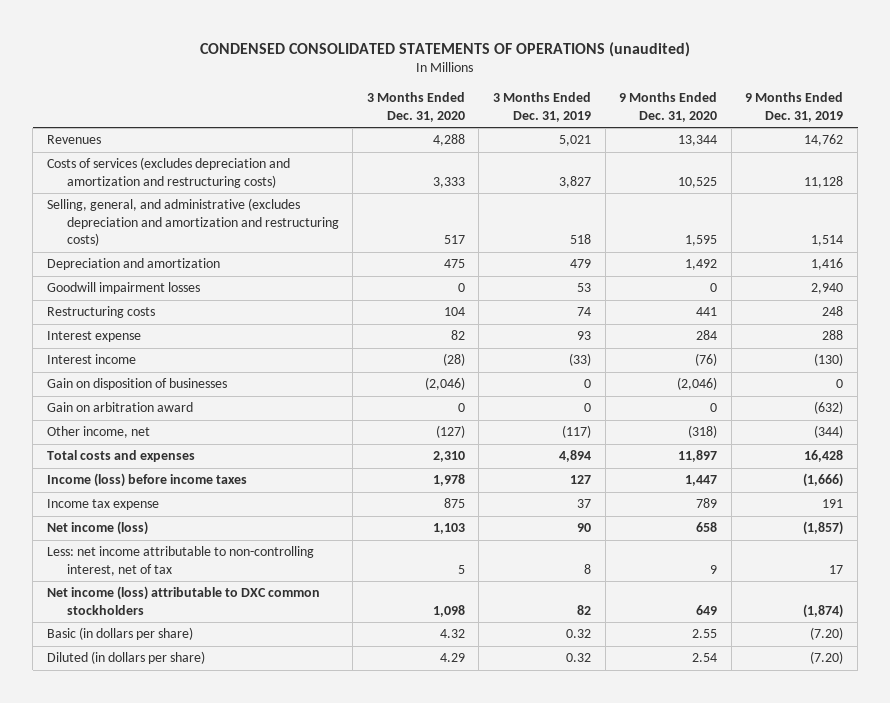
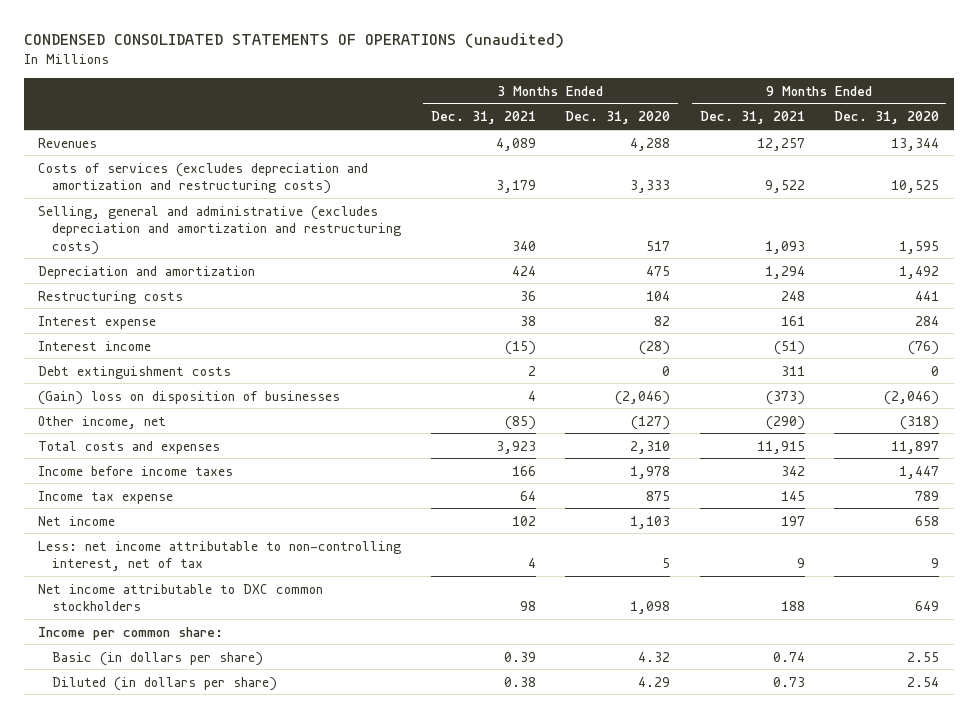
- | 3 Months Ended Dec. 31, 2020 | 3 Months Ended Dec. 31, 2019 | 9 Months Ended Dec. 31, 2020 | 9 Months Ended Dec. 31, 2019
+ | 3 Months Ended Dec. 31, 2021 | 3 Months Ended Dec. 31, 2020 | 9 Months Ended Dec. 31, 2021 | 9 Months Ended Dec. 31, 2020
- Selling, general, and administrative (excludes depreciation and amortization and restructuring costs) | 517 | 518 | 1,595 | 1,514
+ Selling, general and administrative (excludes depreciation and amortization and restructuring costs) | 340 | 517 | 1,093 | 1,595
- Goodwill impairment losses | 0 | 53 | 0 | 2,940
- Gain on disposition of businesses | (2,046) | 0 | (2,046) | 0
- Gain on arbitration award | 0 | 0 | 0 | (632)
+ Debt extinguishment costs | 2 | 0 | 311 | 0
+ (Gain) loss on disposition of businesses | 4 | (2,046) | (373) | (2,046)
- Income (loss) before income taxes | 1,978 | 127 | 1,447 | (1,666)
+ Income before income taxes | 166 | 1,978 | 342 | 1,447
- Net income (loss) | 1,103 | 90 | 658 | (1,857)
+ Net income | 102 | 1,103 | 197 | 658
- Net income (loss) attributable to DXC common stockholders | 1,098 | 82 | 649 | (1,874)
+ Net income attributable to DXC common stockholders | 98 | 1,098 | 188 | 649
+ Income per common share:

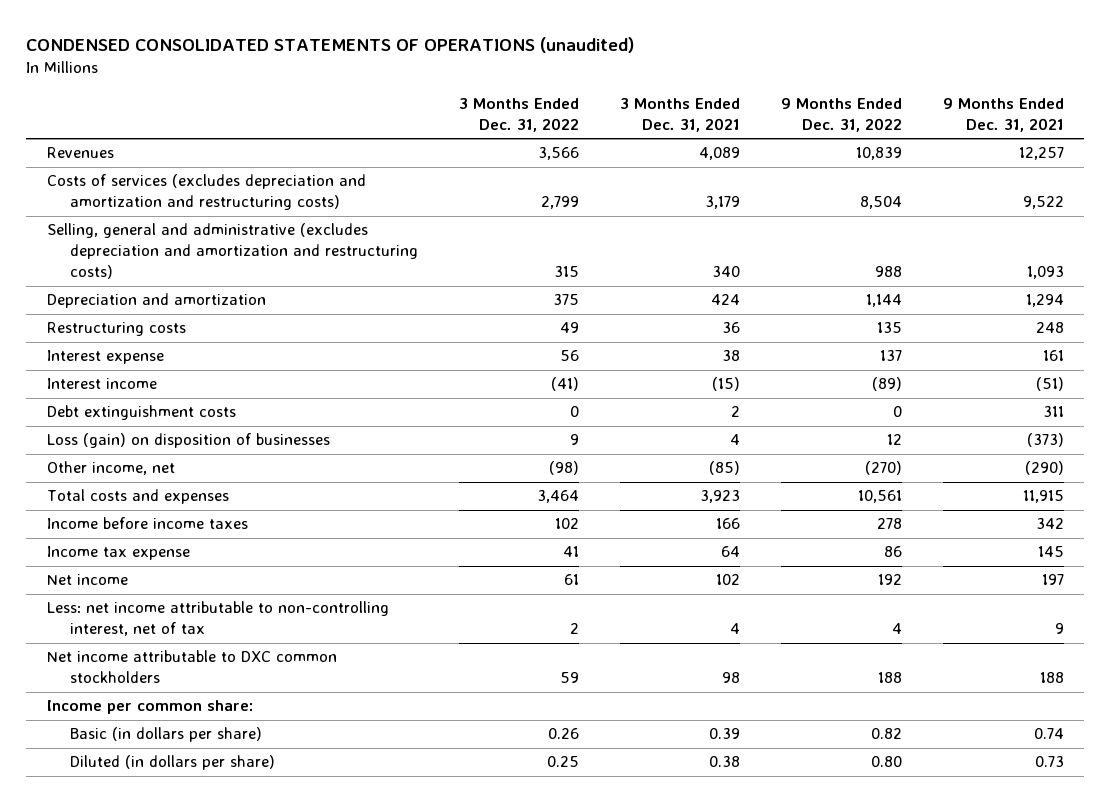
- | 3 Months Ended Dec. 31, 2021 | 3 Months Ended Dec. 31, 2020 | 9 Months Ended Dec. 31, 2021 | 9 Months Ended Dec. 31, 2020
+ | 3 Months Ended Dec. 31, 2022 | 3 Months Ended Dec. 31, 2021 | 9 Months Ended Dec. 31, 2022 | 9 Months Ended Dec. 31, 2021
- (Gain) loss on disposition of businesses | 4 | (2,046) | (373) | (2,046)
+ Loss (gain) on disposition of businesses | 9 | 4 | 12 | (373)

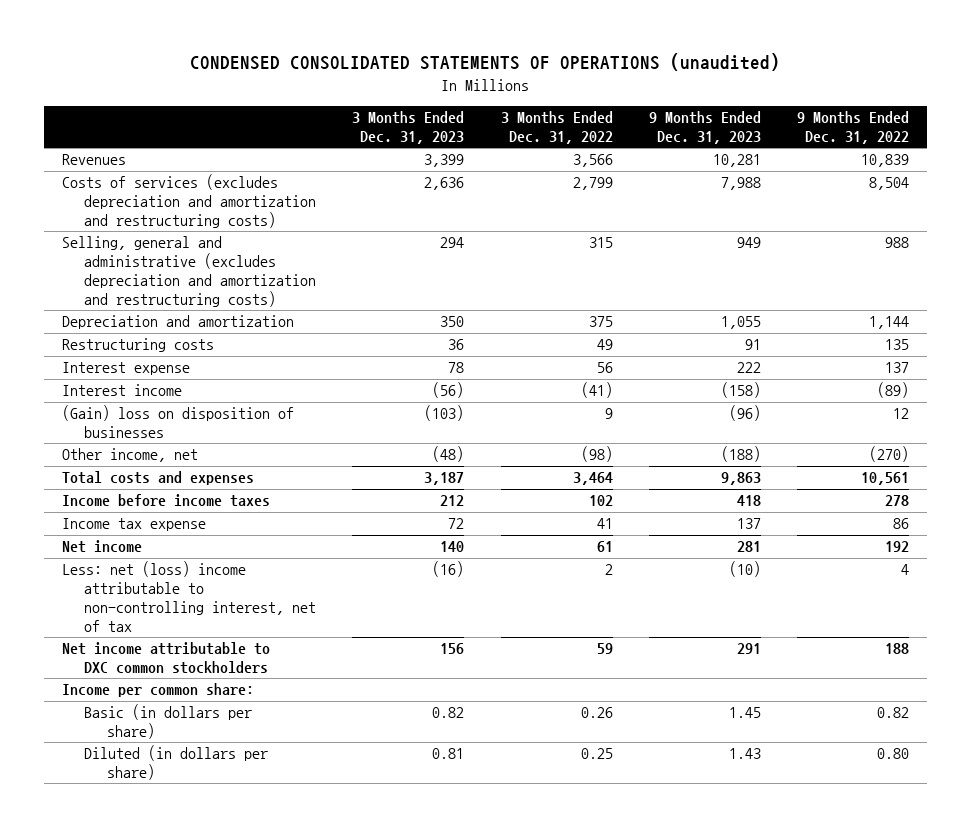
- | 3 Months Ended Dec. 31, 2022 | 3 Months Ended Dec. 31, 2021 | 9 Months Ended Dec. 31, 2022 | 9 Months Ended Dec. 31, 2021
+ | 3 Months Ended Dec. 31, 2023 | 3 Months Ended Dec. 31, 2022 | 9 Months Ended Dec. 31, 2023 | 9 Months Ended Dec. 31, 2022
- Debt extinguishment costs | 0 | 2 | 0 | 311
- Loss (gain) on disposition of businesses | 9 | 4 | 12 | (373)
+ (Gain) loss on disposition of businesses | (103) | 9 | (96) | 12
- Less: net income attributable to non-controlling interest, net of tax | 2 | 4 | 4 | 9
+ Less: net (loss) income attributable to non-controlling interest, net of tax | (16) | 2 | (10) | 4

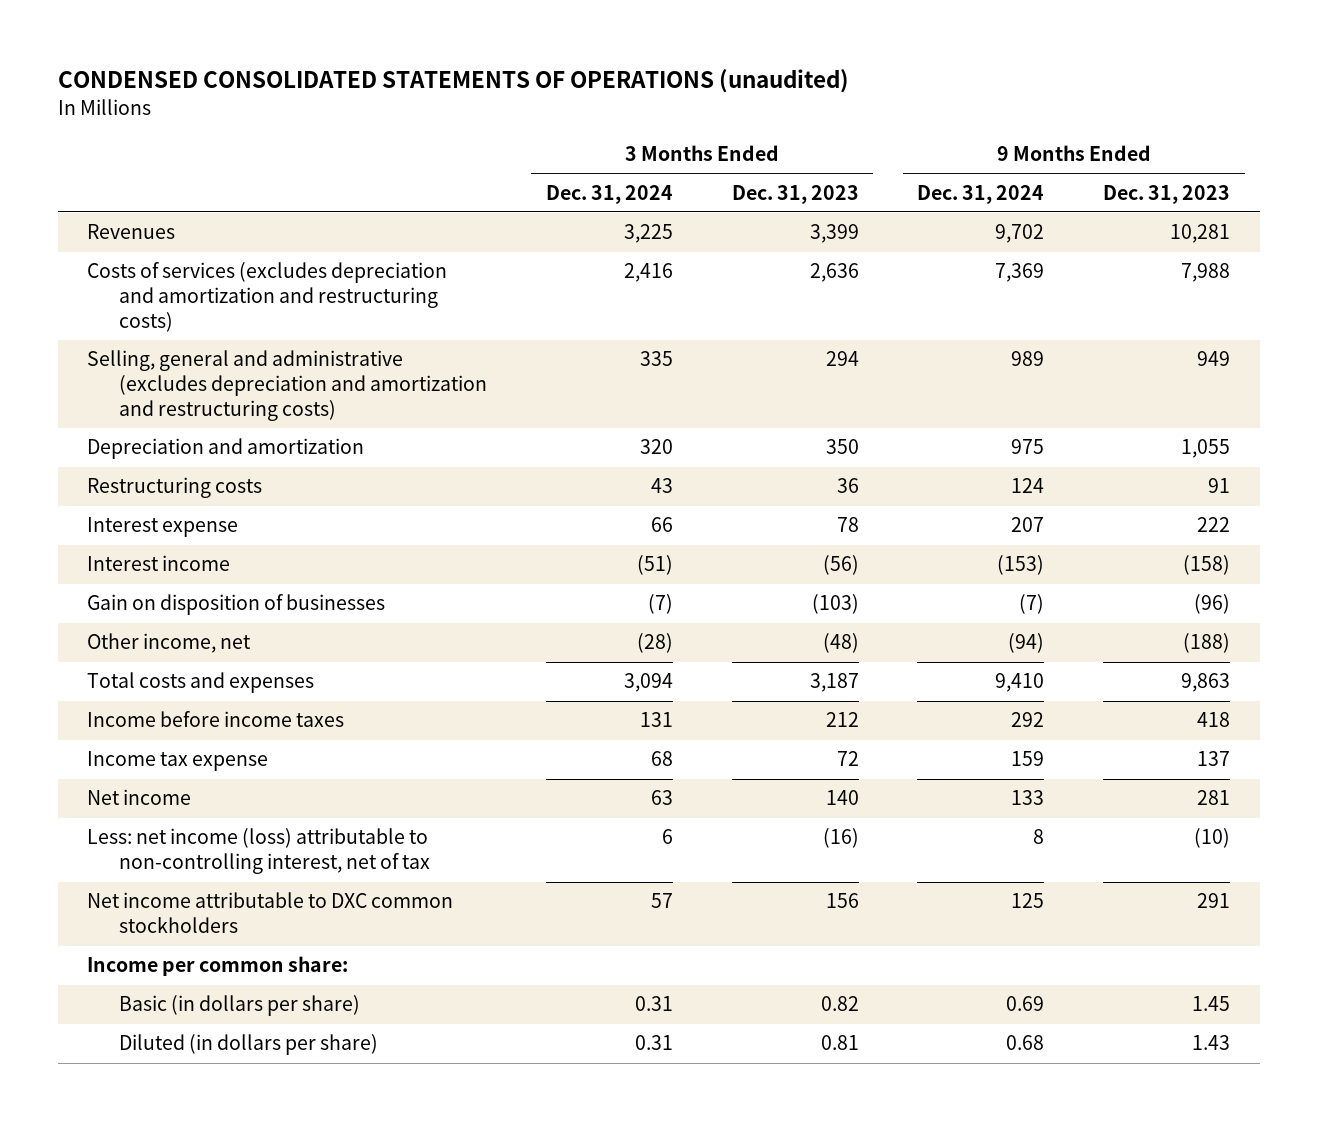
- | 3 Months Ended Dec. 31, 2023 | 3 Months Ended Dec. 31, 2022 | 9 Months Ended Dec. 31, 2023 | 9 Months Ended Dec. 31, 2022
+ | 3 Months Ended Dec. 31, 2024 | 3 Months Ended Dec. 31, 2023 | 9 Months Ended Dec. 31, 2024 | 9 Months Ended Dec. 31, 2023
- (Gain) loss on disposition of businesses | (103) | 9 | (96) | 12
+ Gain on disposition of businesses | (7) | (103) | (7) | (96)
- Less: net (loss) income attributable to non-controlling interest, net of tax | (16) | 2 | (10) | 4
+ Less: net income (loss) attributable to non-controlling interest, net of tax | 6 | (16) | 8 | (10)

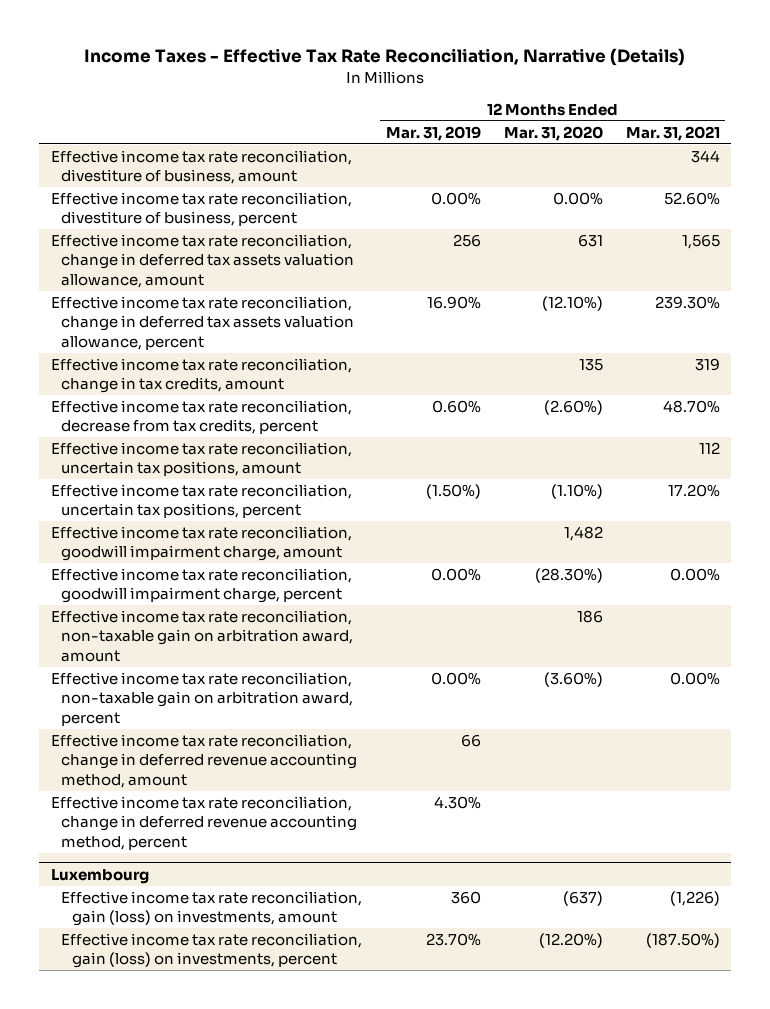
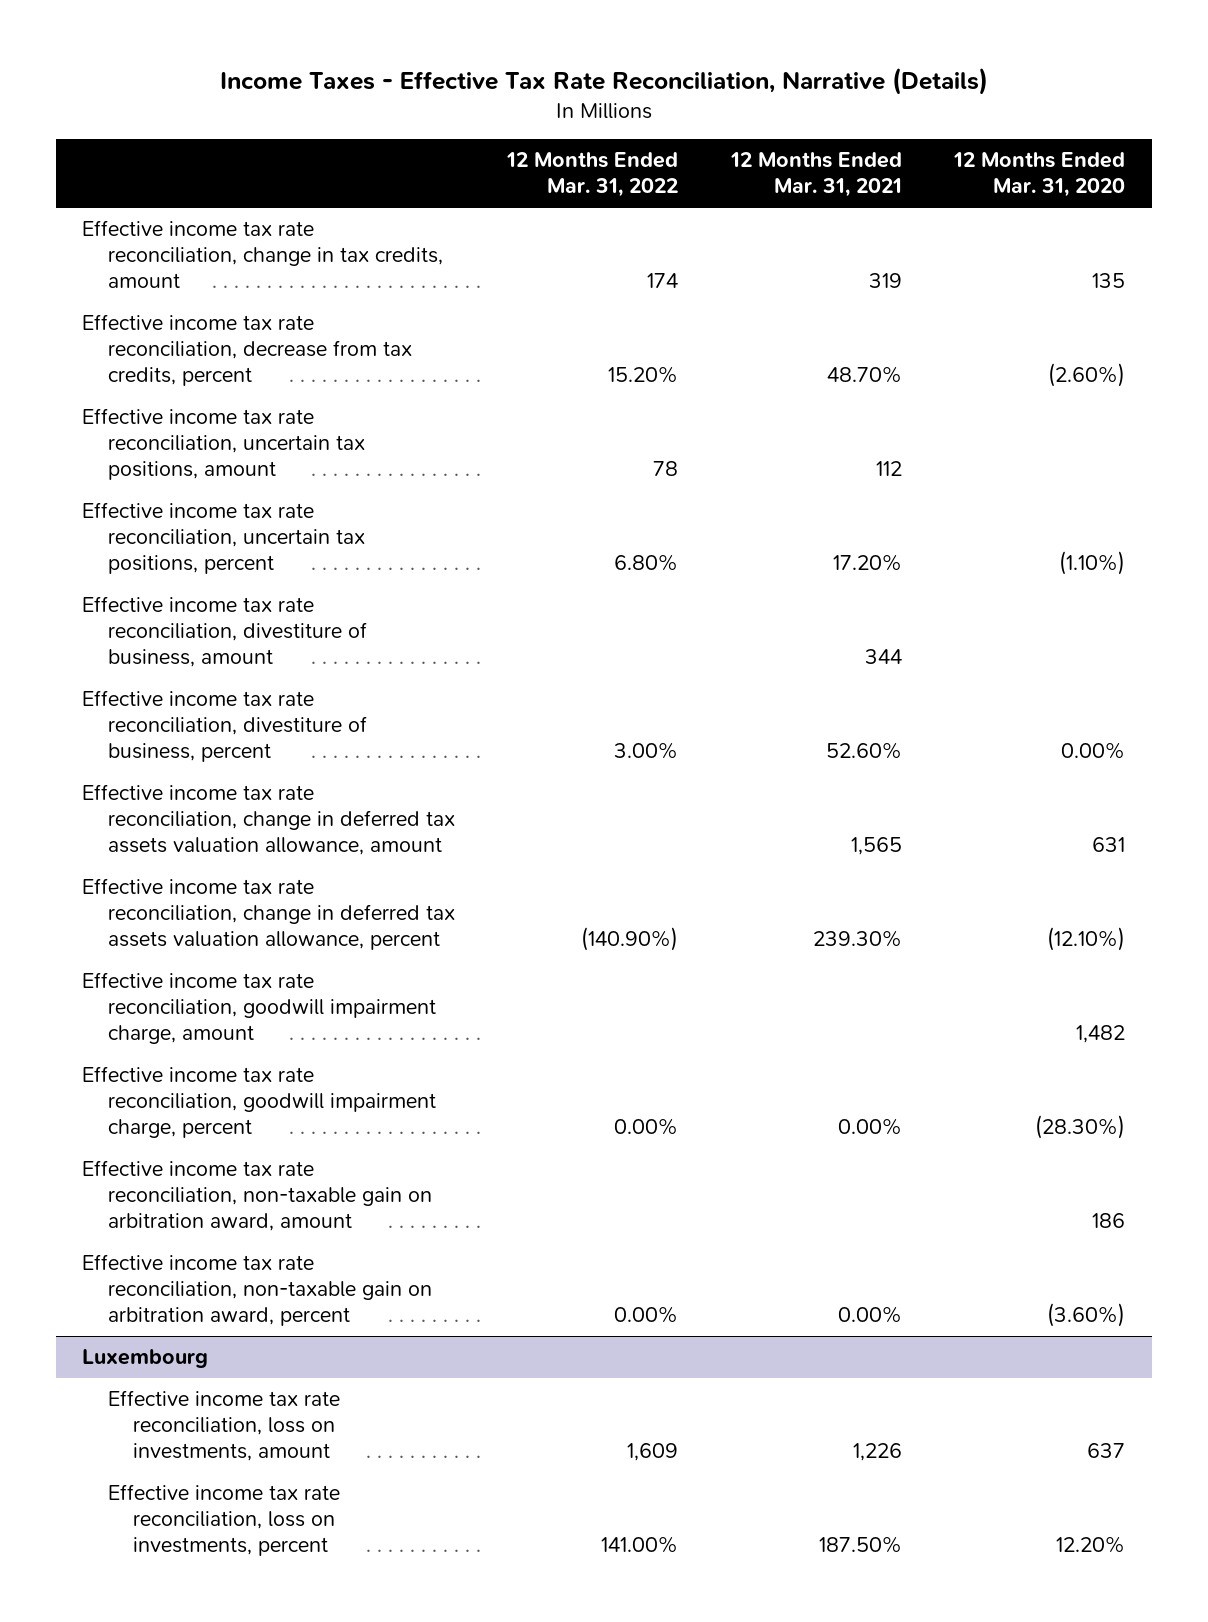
- | 12 Months Ended Mar. 31, 2019 | 12 Months Ended Mar. 31, 2020 | 12 Months Ended Mar. 31, 2021
+ | 12 Months Ended Mar. 31, 2022 | 12 Months Ended Mar. 31, 2021 | 12 Months Ended Mar. 31, 2020
moved down: Effective income tax rate reconciliation, divestiture of business, amount | | 344 |
moved down: Effective income tax rate reconciliation, divestiture of business, percent | 3.00% | 52.60% | 0.00%
moved down: Effective income tax rate reconciliation, change in deferred tax assets valuation allowance, amount | | 1,565 | 631
moved down: Effective income tax rate reconciliation, change in deferred tax assets valuation allowance, percent | (140.90%) | 239.30% | (12.10%)
- Effective income tax rate reconciliation, change in deferred revenue accounting method, amount | 66 | |
- Effective income tax rate reconciliation, change in deferred revenue accounting method, percent | 4.30% | |
@ Luxembourg
- Effective income tax rate reconciliation, gain (loss) on investments, amount | 360 | (637) | (1,226)
- Effective income tax rate reconciliation, gain (loss) on investments, percent | 23.70% | (12.20%) | (187.50%)
+ Effective income tax rate reconciliation, loss on investments, amount | 1,609 | 1,226 | 637
+ Effective income tax rate reconciliation, loss on investments, percent | 141.00% | 187.50% | 12.20%

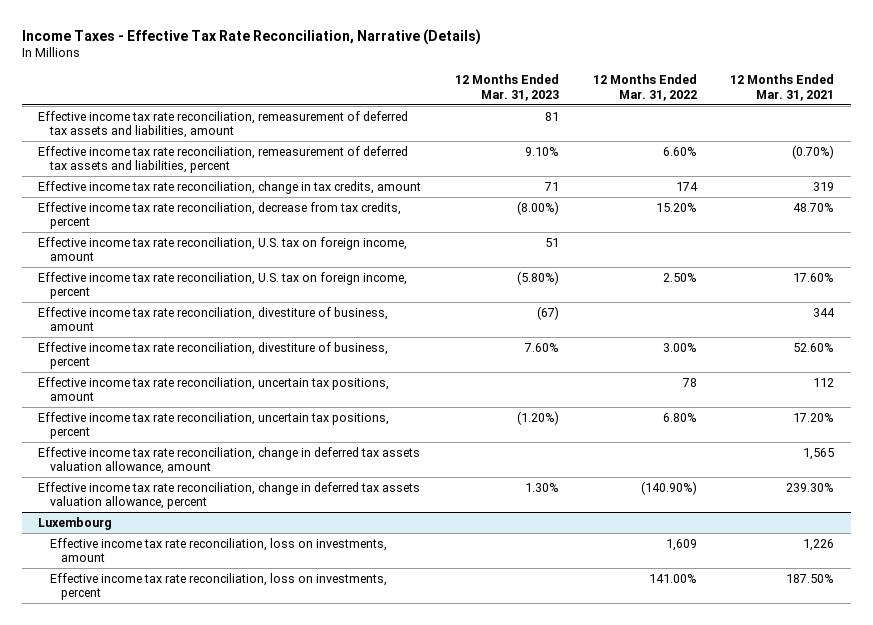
- | 12 Months Ended Mar. 31, 2022 | 12 Months Ended Mar. 31, 2021 | 12 Months Ended Mar. 31, 2020
+ | 12 Months Ended Mar. 31, 2023 | 12 Months Ended Mar. 31, 2022 | 12 Months Ended Mar. 31, 2021
+ Effective income tax rate reconciliation, remeasurement of deferred tax assets and liabilities, amount | 81 | |
+ Effective income tax rate reconciliation, remeasurement of deferred tax assets and liabilities, percent | 9.10% | 6.60% | (0.70%)
+ Effective income tax rate reconciliation, U.S. tax on foreign income, amount | 51 | |
+ Effective income tax rate reconciliation, U.S. tax on foreign income, percent | (5.80%) | 2.50% | 17.60%
moved down: Effective income tax rate reconciliation, uncertain tax positions, amount | | 78 | 112
moved down: Effective income tax rate reconciliation, uncertain tax positions, percent | (1.20%) | 6.80% | 17.20%
- Effective income tax rate reconciliation, goodwill impairment charge, amount | | | 1,482
- Effective income tax rate reconciliation, goodwill impairment charge, percent | 0.00% | 0.00% | (28.30%)
- Effective income tax rate reconciliation, non-taxable gain on arbitration award, amount | | | 186
- Effective income tax rate reconciliation, non-taxable gain on arbitration award, percent | 0.00% | 0.00% | (3.60%)

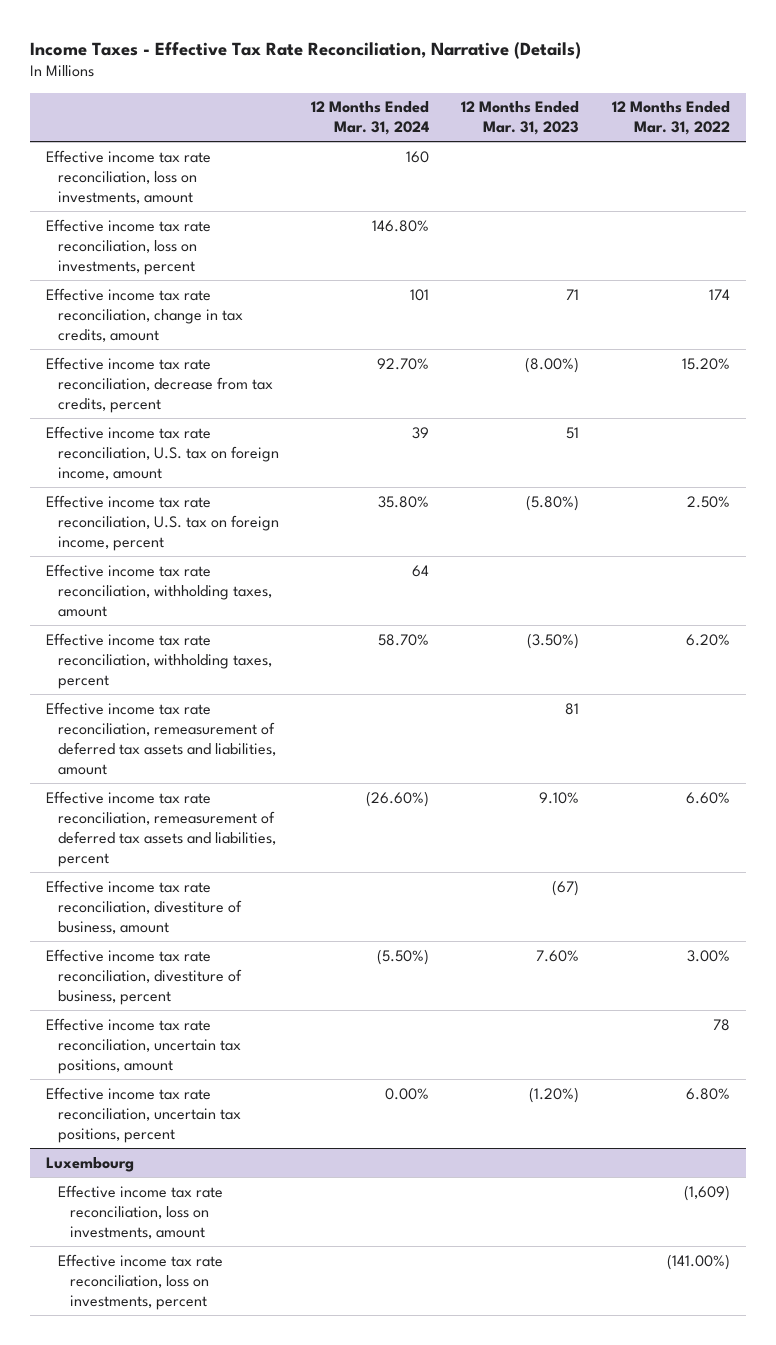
- | 12 Months Ended Mar. 31, 2023 | 12 Months Ended Mar. 31, 2022 | 12 Months Ended Mar. 31, 2021
+ | 12 Months Ended Mar. 31, 2024 | 12 Months Ended Mar. 31, 2023 | 12 Months Ended Mar. 31, 2022
+ Effective income tax rate reconciliation, loss on investments, amount | 160 | |
+ Effective income tax rate reconciliation, loss on investments, percent | 146.80% | |
+ Effective income tax rate reconciliation, withholding taxes, amount | 64 | |
+ Effective income tax rate reconciliation, withholding taxes, percent | 58.70% | (3.50%) | 6.20%
moved down: Effective income tax rate reconciliation, remeasurement of deferred tax assets and liabilities, amount | | 81 |
moved down: Effective income tax rate reconciliation, remeasurement of deferred tax assets and liabilities, percent | (26.60%) | 9.10% | 6.60%
- Effective income tax rate reconciliation, change in deferred tax assets valuation allowance, amount | | | 1,565
- Effective income tax rate reconciliation, change in deferred tax assets valuation allowance, percent | 1.30% | (140.90%) | 239.30%
@ Luxembourg
- Effective income tax rate reconciliation, loss on investments, amount | | 1,609 | 1,226
- Effective income tax rate reconciliation, loss on investments, percent | | 141.00% | 187.50%
+ Effective income tax rate reconciliation, loss on investments, amount | | | (1,609)
+ Effective income tax rate reconciliation, loss on investments, percent | | | (141.00%)

